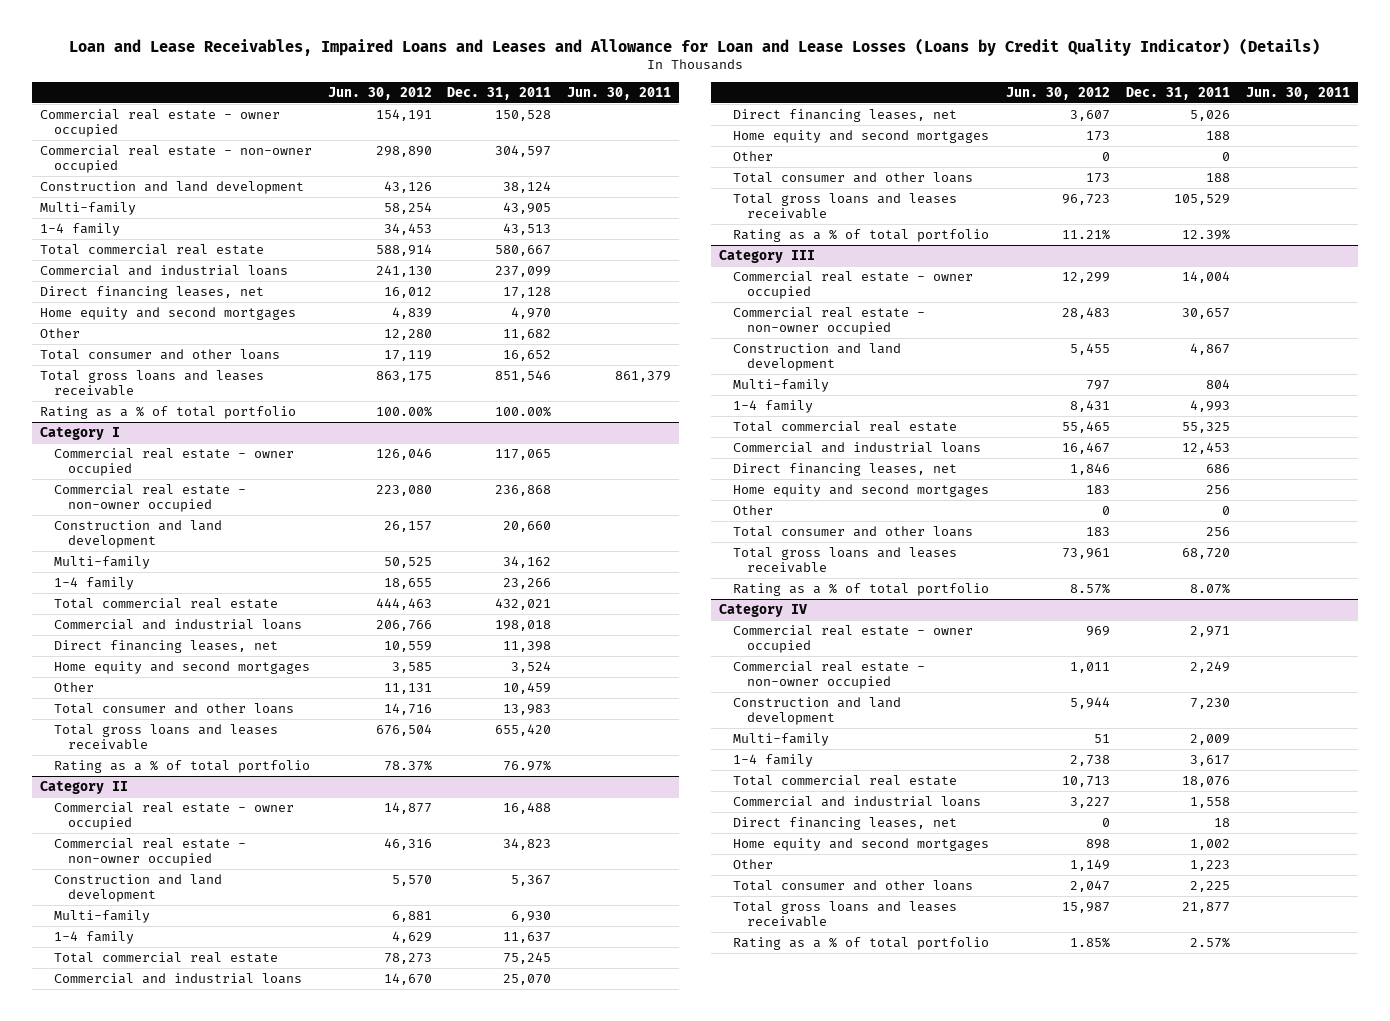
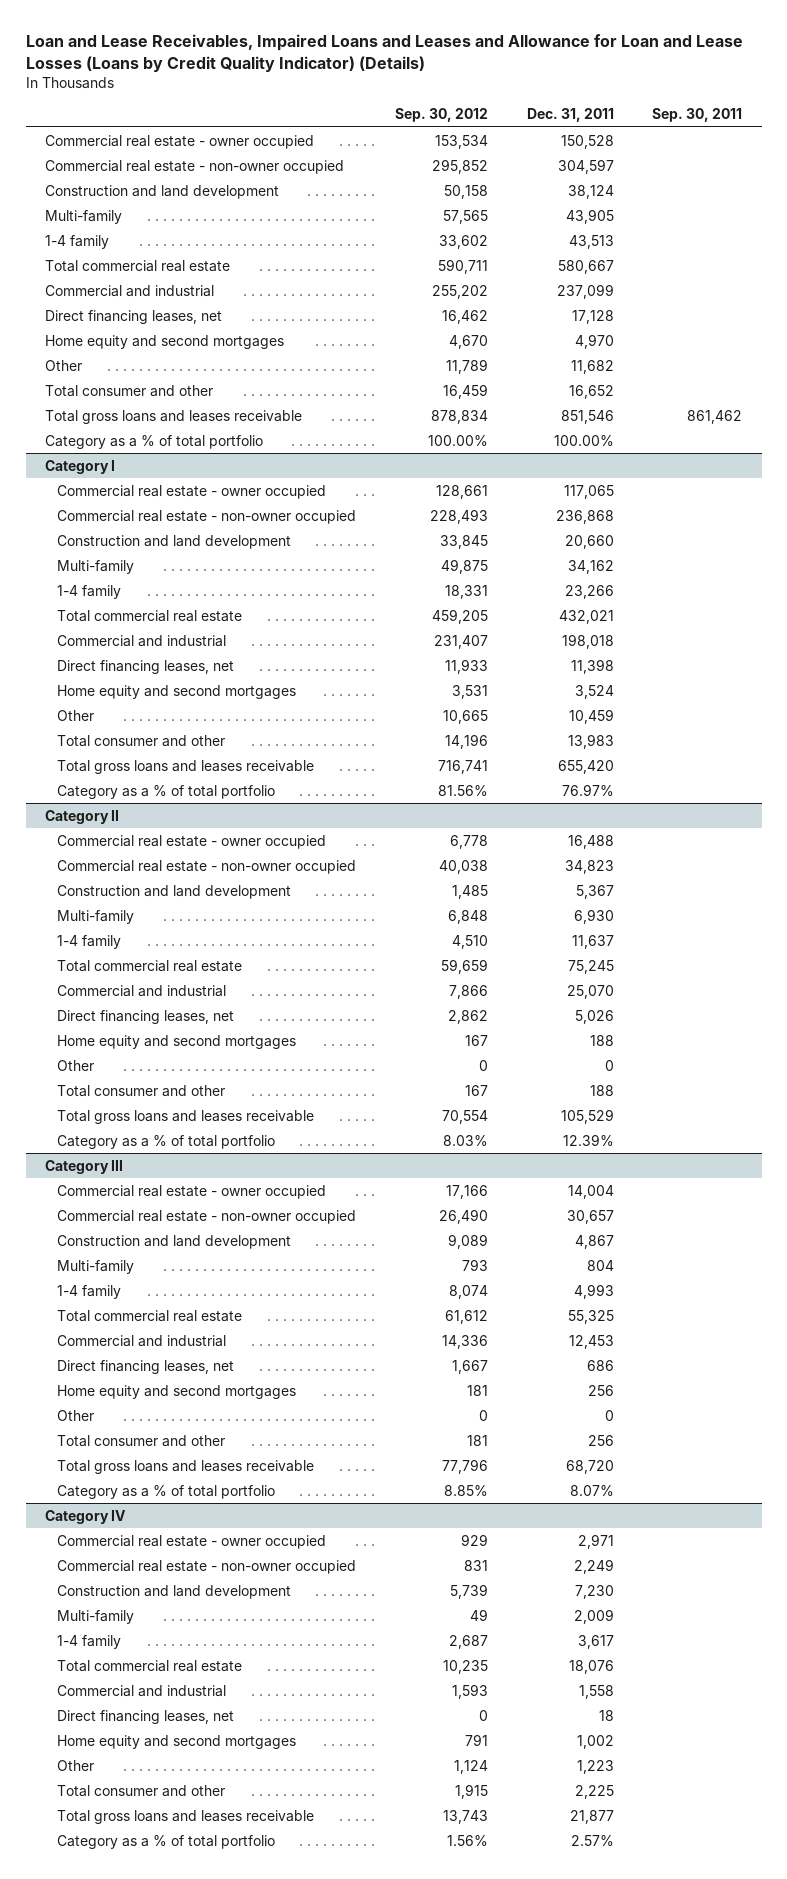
- | Jun. 30, 2012 | Dec. 31, 2011 | Jun. 30, 2011
+ | Sep. 30, 2012 | Dec. 31, 2011 | Sep. 30, 2011
- Commercial and industrial loans | 241,130 | 237,099 |
+ Commercial and industrial | 255,202 | 237,099 |
- Total consumer and other loans | 17,119 | 16,652 |
+ Total consumer and other | 16,459 | 16,652 |
- Rating as a % of total portfolio | 100.00% | 100.00% |
+ Category as a % of total portfolio | 100.00% | 100.00% |
@ Category I
- Commercial and industrial loans | 206,766 | 198,018 |
+ Commercial and industrial | 231,407 | 198,018 |
- Total consumer and other loans | 14,716 | 13,983 |
+ Total consumer and other | 14,196 | 13,983 |
- Rating as a % of total portfolio | 78.37% | 76.97% |
+ Category as a % of total portfolio | 81.56% | 76.97% |
@ Category II
- Commercial and industrial loans | 14,670 | 25,070 |
+ Commercial and industrial | 7,866 | 25,070 |
- Total consumer and other loans | 173 | 188 |
+ Total consumer and other | 167 | 188 |
- Rating as a % of total portfolio | 11.21% | 12.39% |
+ Category as a % of total portfolio | 8.03% | 12.39% |
@ Category III
- Commercial and industrial loans | 16,467 | 12,453 |
+ Commercial and industrial | 14,336 | 12,453 |
- Total consumer and other loans | 183 | 256 |
+ Total consumer and other | 181 | 256 |
- Rating as a % of total portfolio | 8.57% | 8.07% |
+ Category as a % of total portfolio | 8.85% | 8.07% |
@ Category IV
- Commercial and industrial loans | 3,227 | 1,558 |
+ Commercial and industrial | 1,593 | 1,558 |
- Total consumer and other loans | 2,047 | 2,225 |
+ Total consumer and other | 1,915 | 2,225 |
- Rating as a % of total portfolio | 1.85% | 2.57% |
+ Category as a % of total portfolio | 1.56% | 2.57% |

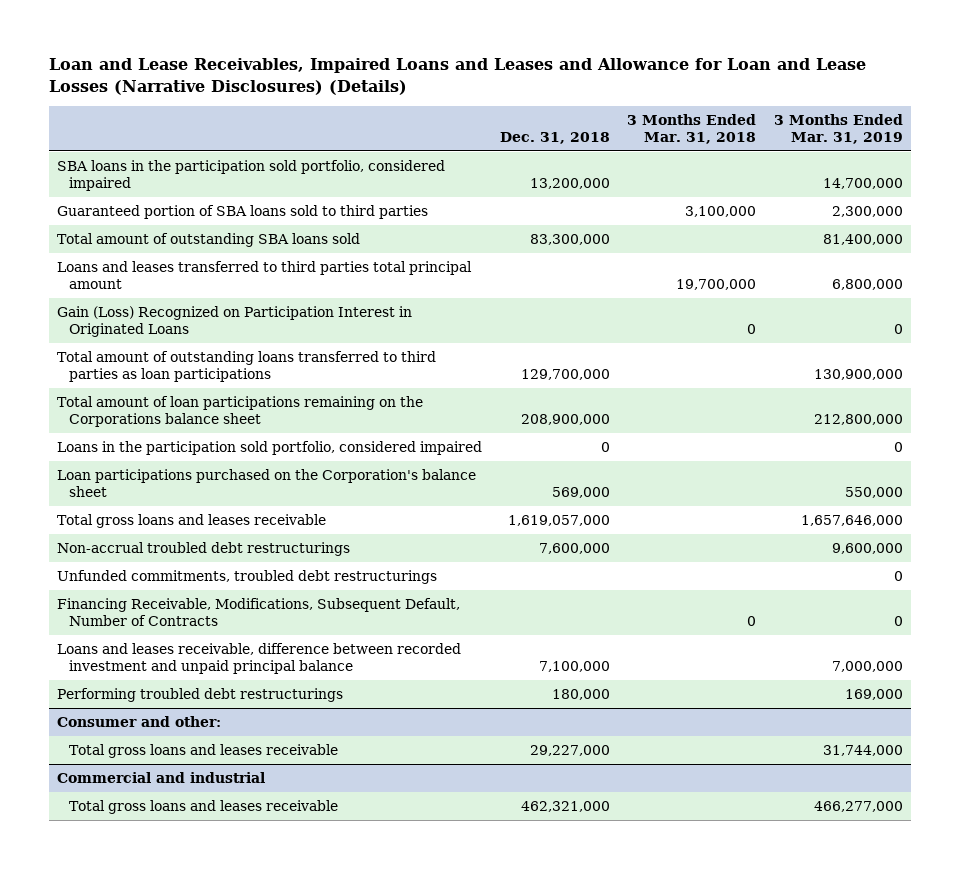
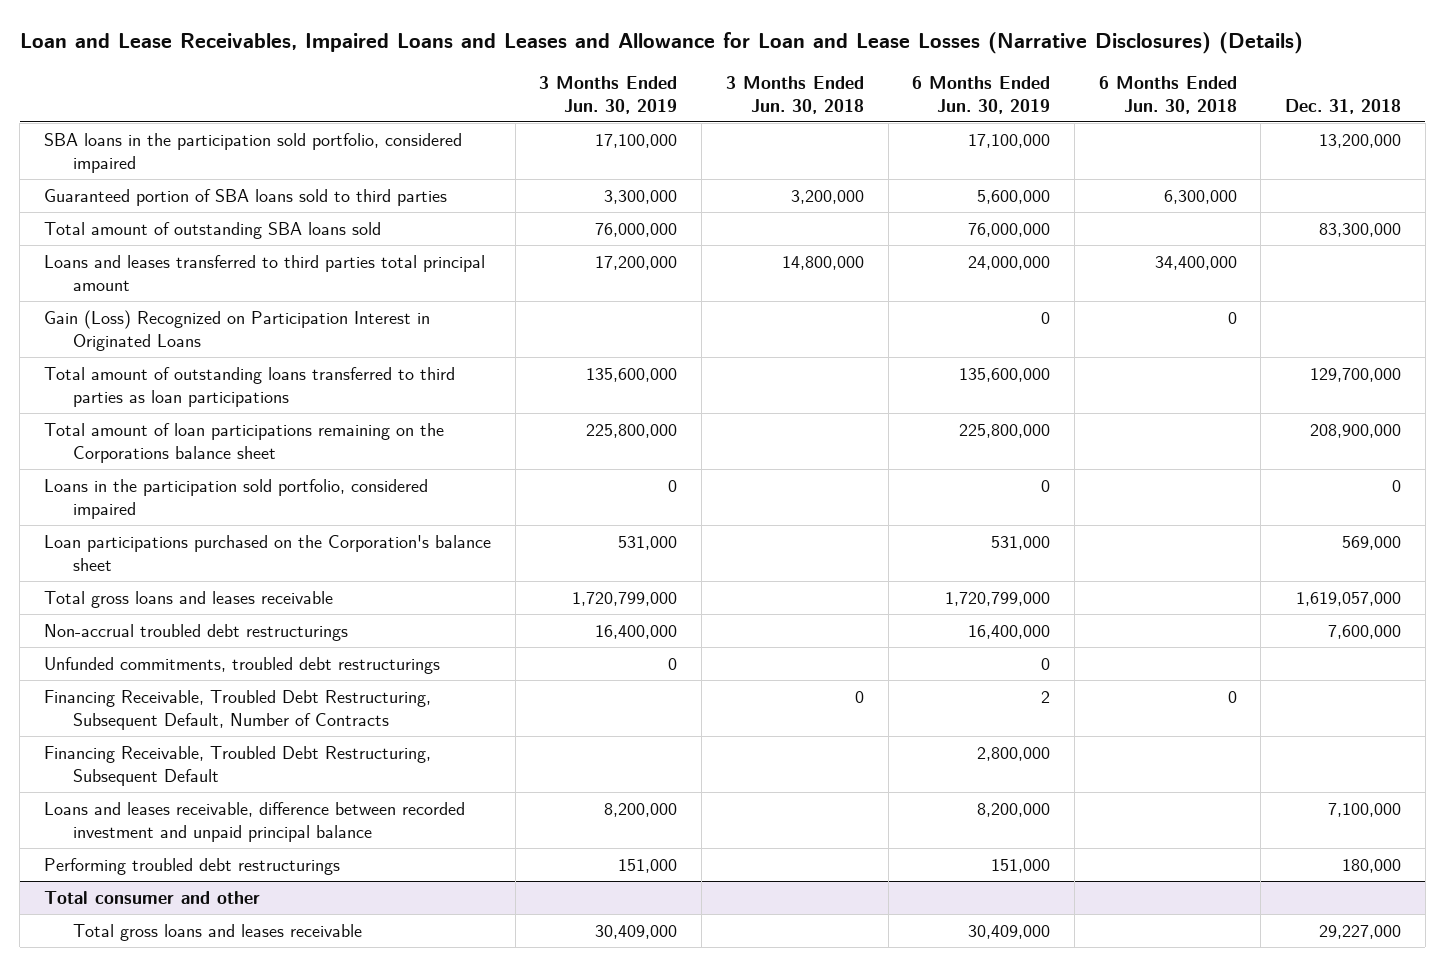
- | Dec. 31, 2018 | 3 Months Ended Mar. 31, 2018 | 3 Months Ended Mar. 31, 2019
+ | 3 Months Ended Jun. 30, 2019 | 3 Months Ended Jun. 30, 2018 | 6 Months Ended Jun. 30, 2019 | 6 Months Ended Jun. 30, 2018 | Dec. 31, 2018
- Financing Receivable, Modifications, Subsequent Default, Number of Contracts | | 0 | 0
+ Financing Receivable, Troubled Debt Restructuring, Subsequent Default, Number of Contracts | | 0 | 2 | 0 |
+ Financing Receivable, Troubled Debt Restructuring, Subsequent Default | | | 2,800,000 | |
- Consumer and other:
+ Total consumer and other
- Commercial and industrial
- Total gross loans and leases receivable | 462,321,000 | | 466,277,000

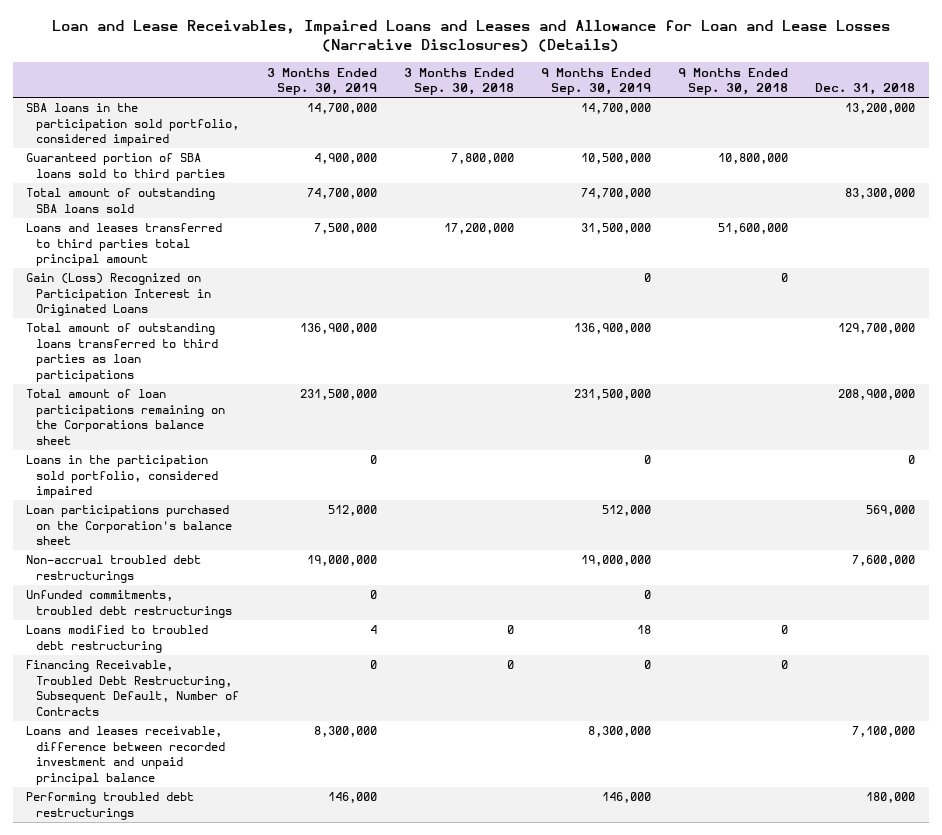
- | 3 Months Ended Jun. 30, 2019 | 3 Months Ended Jun. 30, 2018 | 6 Months Ended Jun. 30, 2019 | 6 Months Ended Jun. 30, 2018 | Dec. 31, 2018
+ | 3 Months Ended Sep. 30, 2019 | 3 Months Ended Sep. 30, 2018 | 9 Months Ended Sep. 30, 2019 | 9 Months Ended Sep. 30, 2018 | Dec. 31, 2018
- Total gross loans and leases receivable | 1,720,799,000 | | 1,720,799,000 | | 1,619,057,000
+ Loans modified to troubled debt restructuring | 4 | 0 | 18 | 0 |
- Financing Receivable, Troubled Debt Restructuring, Subsequent Default | | | 2,800,000 | |
- Total consumer and other
- Total gross loans and leases receivable | 30,409,000 | | 30,409,000 | | 29,227,000

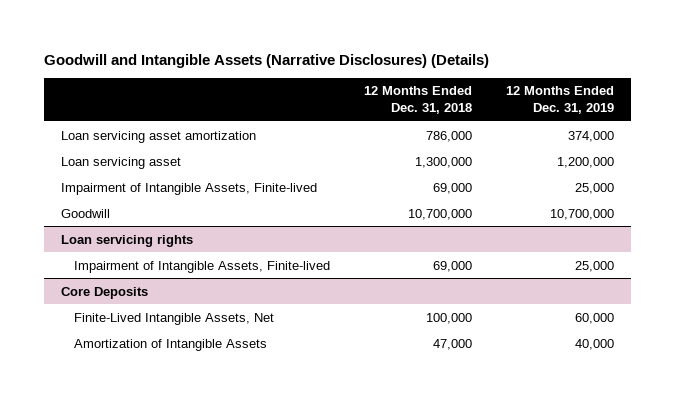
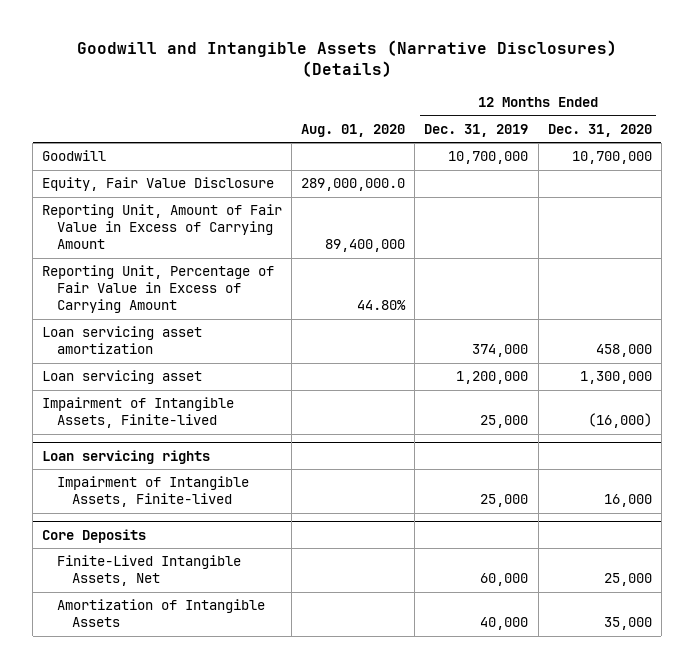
- | 12 Months Ended Dec. 31, 2018 | 12 Months Ended Dec. 31, 2019
+ | Aug. 01, 2020 | 12 Months Ended Dec. 31, 2019 | 12 Months Ended Dec. 31, 2020
moved up: Goodwill | | 10,700,000 | 10,700,000
+ Equity, Fair Value Disclosure | 289,000,000.0 | |
+ Reporting Unit, Amount of Fair Value in Excess of Carrying Amount | 89,400,000 | |
+ Reporting Unit, Percentage of Fair Value in Excess of Carrying Amount | 44.80% | |

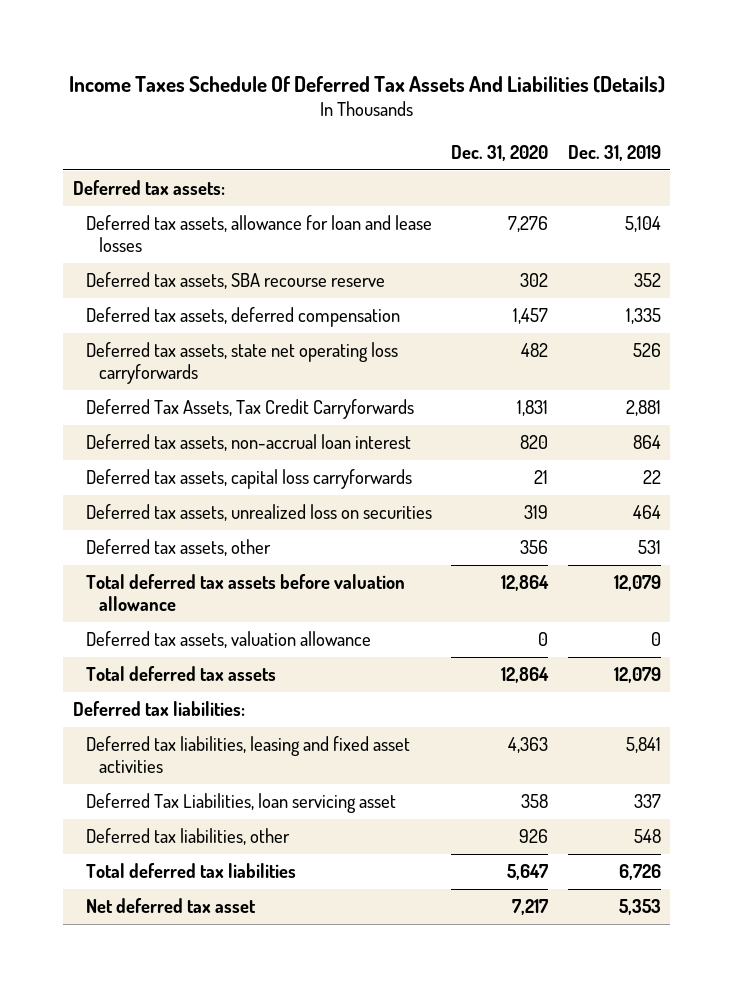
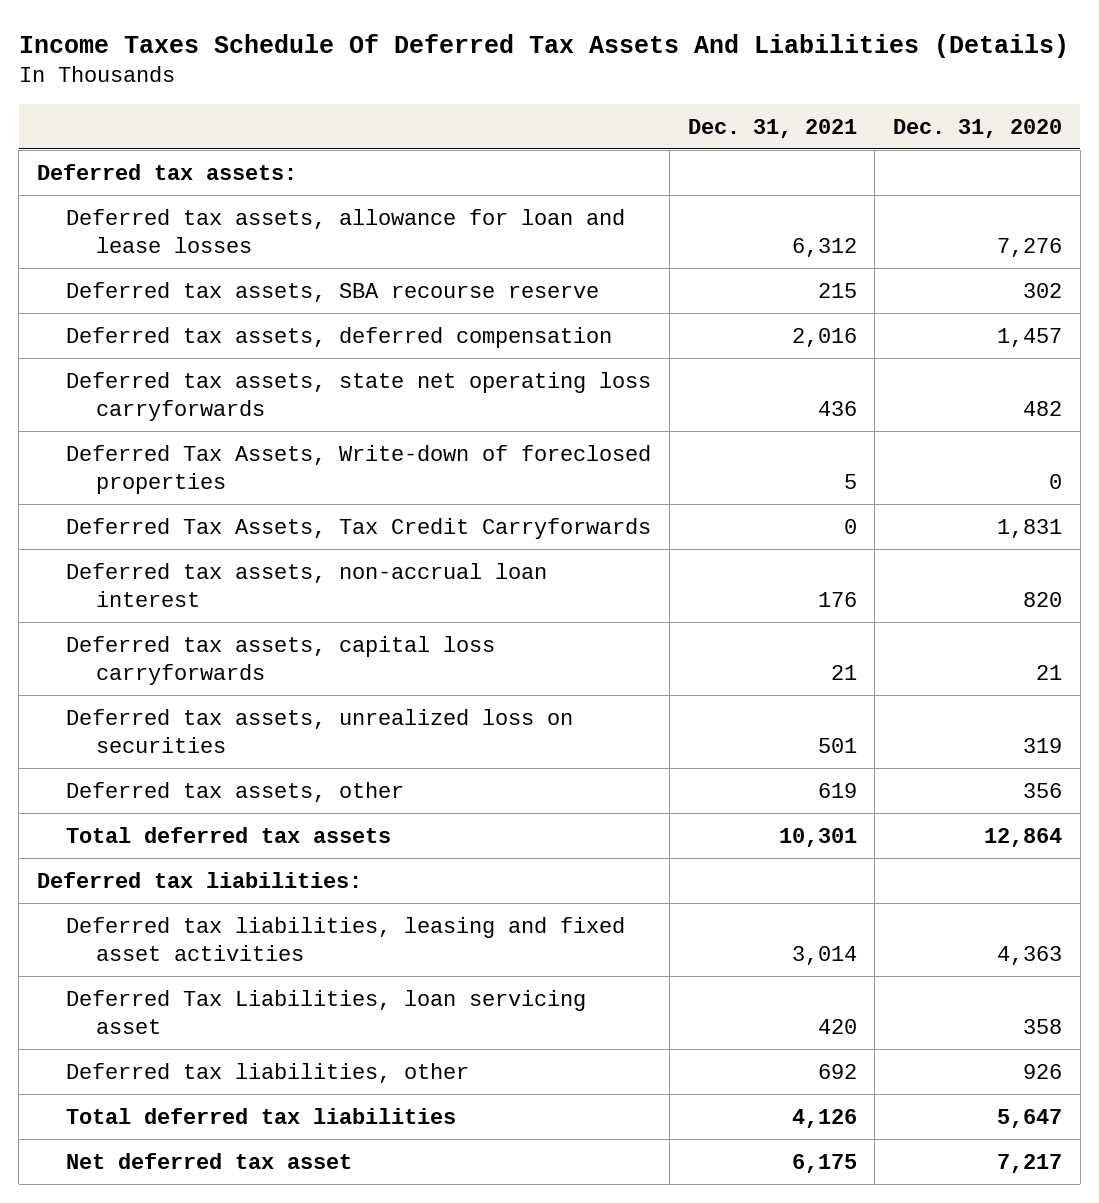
- | Dec. 31, 2020 | Dec. 31, 2019
+ | Dec. 31, 2021 | Dec. 31, 2020
+ Deferred Tax Assets, Write-down of foreclosed properties | 5 | 0
- Total deferred tax assets before valuation allowance | 12,864 | 12,079
- Deferred tax assets, valuation allowance | 0 | 0

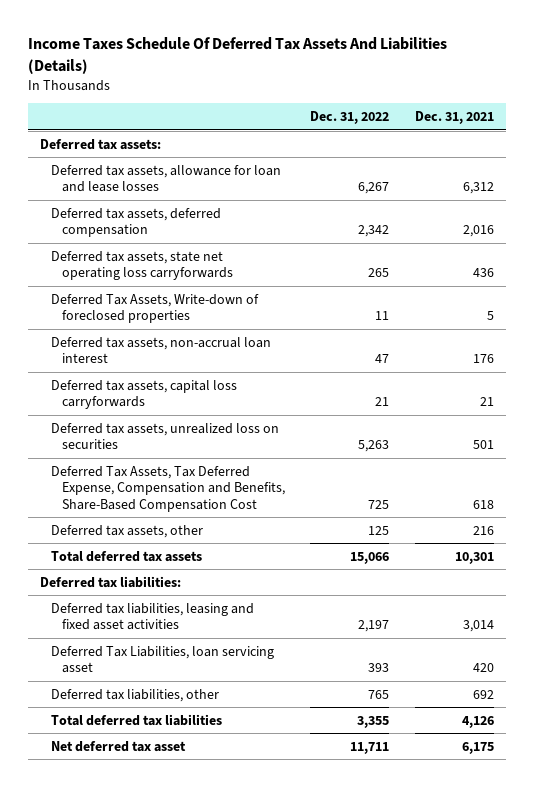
- | Dec. 31, 2021 | Dec. 31, 2020
+ | Dec. 31, 2022 | Dec. 31, 2021
- Deferred tax assets, SBA recourse reserve | 215 | 302
- Deferred Tax Assets, Tax Credit Carryforwards | 0 | 1,831
- Deferred tax assets, other | 619 | 356
+ Deferred Tax Assets, Tax Deferred Expense, Compensation and Benefits, Share-Based Compensation Cost | 725 | 618
+ Deferred tax assets, other | 125 | 216

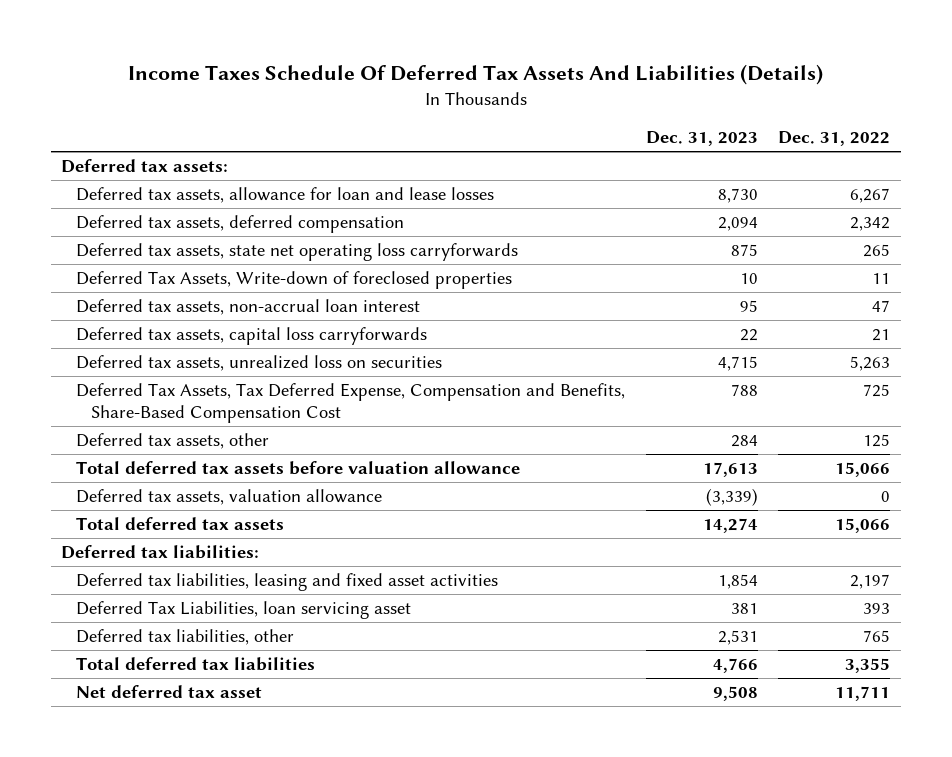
- | Dec. 31, 2022 | Dec. 31, 2021
+ | Dec. 31, 2023 | Dec. 31, 2022
+ Total deferred tax assets before valuation allowance | 17,613 | 15,066
+ Deferred tax assets, valuation allowance | (3,339) | 0

